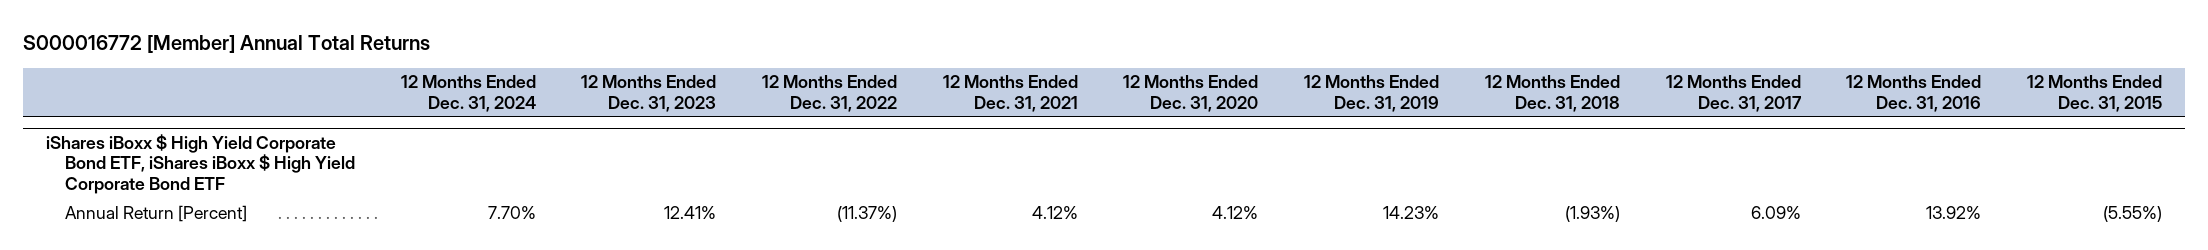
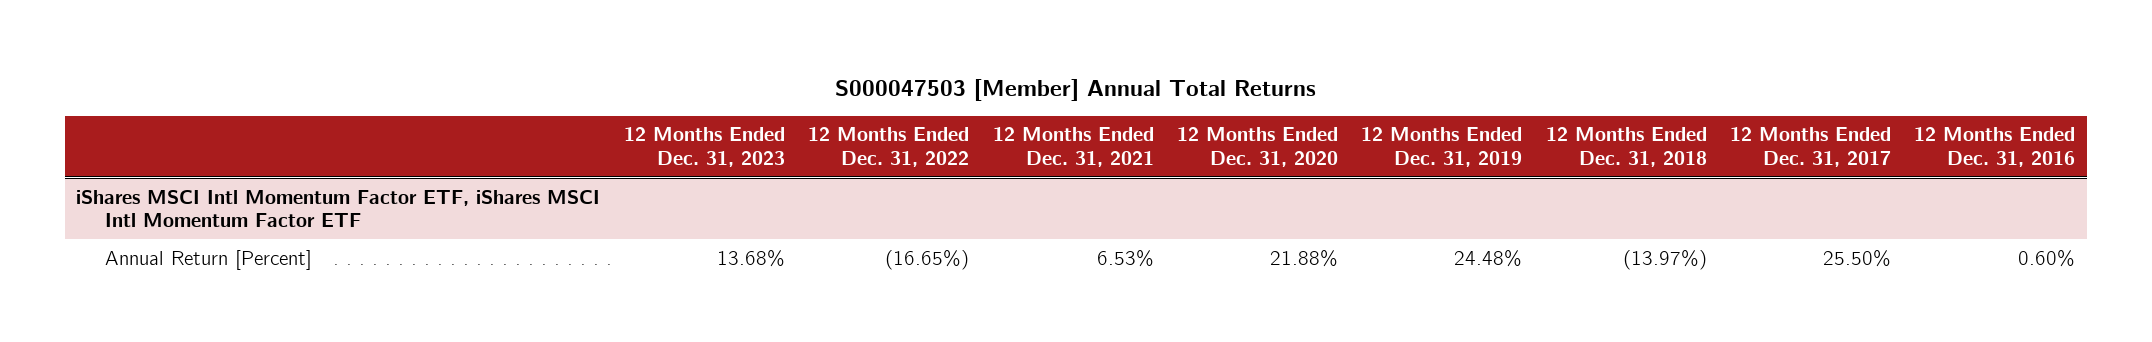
- S000016772 [Member] Annual Total Returns
+ S000047503 [Member] Annual Total Returns
- | 12 Months Ended Dec. 31, 2024 | 12 Months Ended Dec. 31, 2023 | 12 Months Ended Dec. 31, 2022 | 12 Months Ended Dec. 31, 2021 | 12 Months Ended Dec. 31, 2020 | 12 Months Ended Dec. 31, 2019 | 12 Months Ended Dec. 31, 2018 | 12 Months Ended Dec. 31, 2017 | 12 Months Ended Dec. 31, 2016 | 12 Months Ended Dec. 31, 2015
+ | 12 Months Ended Dec. 31, 2023 | 12 Months Ended Dec. 31, 2022 | 12 Months Ended Dec. 31, 2021 | 12 Months Ended Dec. 31, 2020 | 12 Months Ended Dec. 31, 2019 | 12 Months Ended Dec. 31, 2018 | 12 Months Ended Dec. 31, 2017 | 12 Months Ended Dec. 31, 2016
- iShares iBoxx $ High Yield Corporate Bond ETF, iShares iBoxx $ High Yield Corporate Bond ETF
- Annual Return [Percent] | 7.70% | 12.41% | (11.37%) | 4.12% | 4.12% | 14.23% | (1.93%) | 6.09% | 13.92% | (5.55%)
+ iShares MSCI Intl Momentum Factor ETF, iShares MSCI Intl Momentum Factor ETF
+ Annual Return [Percent] | 13.68% | (16.65%) | 6.53% | 21.88% | 24.48% | (13.97%) | 25.50% | 0.60%

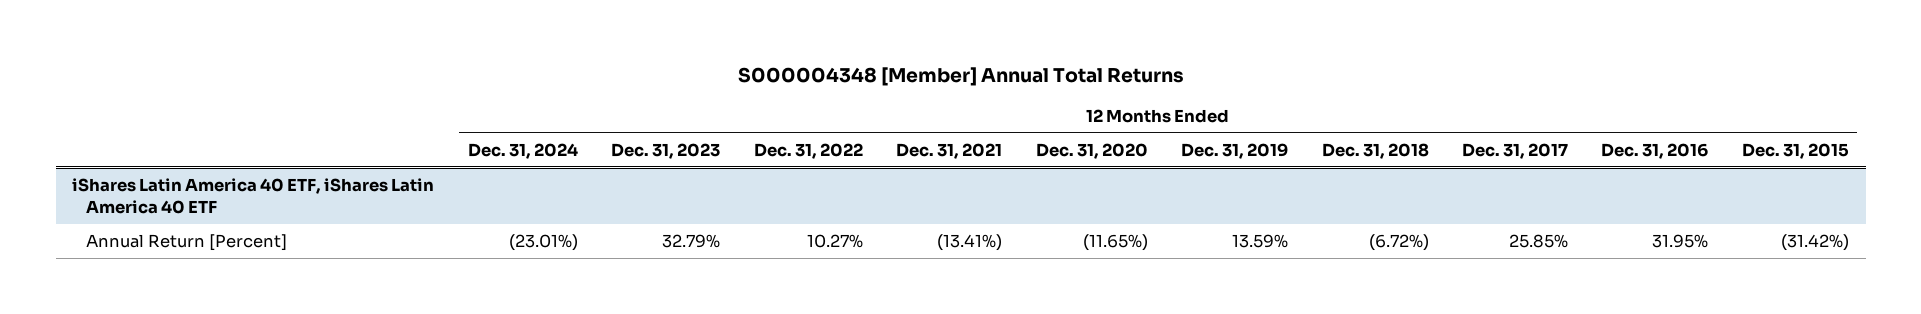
- S000047503 [Member] Annual Total Returns
+ S000004348 [Member] Annual Total Returns
- | 12 Months Ended Dec. 31, 2023 | 12 Months Ended Dec. 31, 2022 | 12 Months Ended Dec. 31, 2021 | 12 Months Ended Dec. 31, 2020 | 12 Months Ended Dec. 31, 2019 | 12 Months Ended Dec. 31, 2018 | 12 Months Ended Dec. 31, 2017 | 12 Months Ended Dec. 31, 2016
+ | 12 Months Ended Dec. 31, 2024 | 12 Months Ended Dec. 31, 2023 | 12 Months Ended Dec. 31, 2022 | 12 Months Ended Dec. 31, 2021 | 12 Months Ended Dec. 31, 2020 | 12 Months Ended Dec. 31, 2019 | 12 Months Ended Dec. 31, 2018 | 12 Months Ended Dec. 31, 2017 | 12 Months Ended Dec. 31, 2016 | 12 Months Ended Dec. 31, 2015
- iShares MSCI Intl Momentum Factor ETF, iShares MSCI Intl Momentum Factor ETF
- Annual Return [Percent] | 13.68% | (16.65%) | 6.53% | 21.88% | 24.48% | (13.97%) | 25.50% | 0.60%
+ iShares Latin America 40 ETF, iShares Latin America 40 ETF
+ Annual Return [Percent] | (23.01%) | 32.79% | 10.27% | (13.41%) | (11.65%) | 13.59% | (6.72%) | 25.85% | 31.95% | (31.42%)

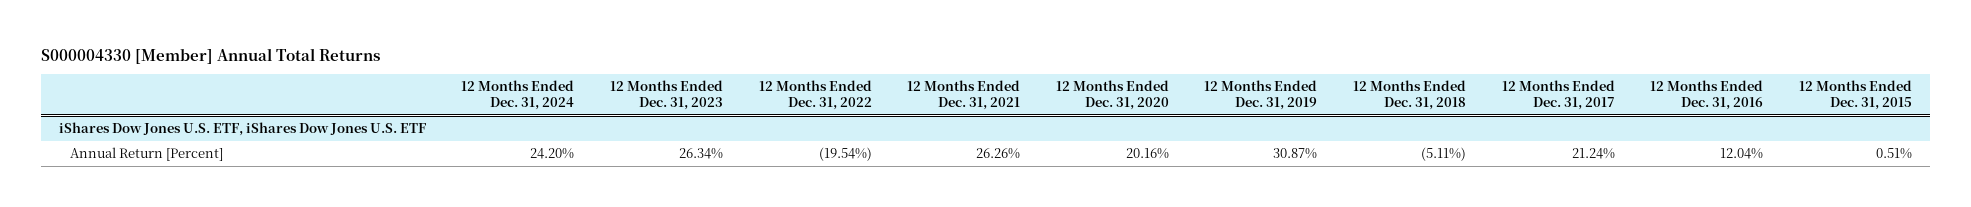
- S000004348 [Member] Annual Total Returns
+ S000004330 [Member] Annual Total Returns
- iShares Latin America 40 ETF, iShares Latin America 40 ETF
- Annual Return [Percent] | (23.01%) | 32.79% | 10.27% | (13.41%) | (11.65%) | 13.59% | (6.72%) | 25.85% | 31.95% | (31.42%)
+ iShares Dow Jones U.S. ETF, iShares Dow Jones U.S. ETF
+ Annual Return [Percent] | 24.20% | 26.34% | (19.54%) | 26.26% | 20.16% | 30.87% | (5.11%) | 21.24% | 12.04% | 0.51%

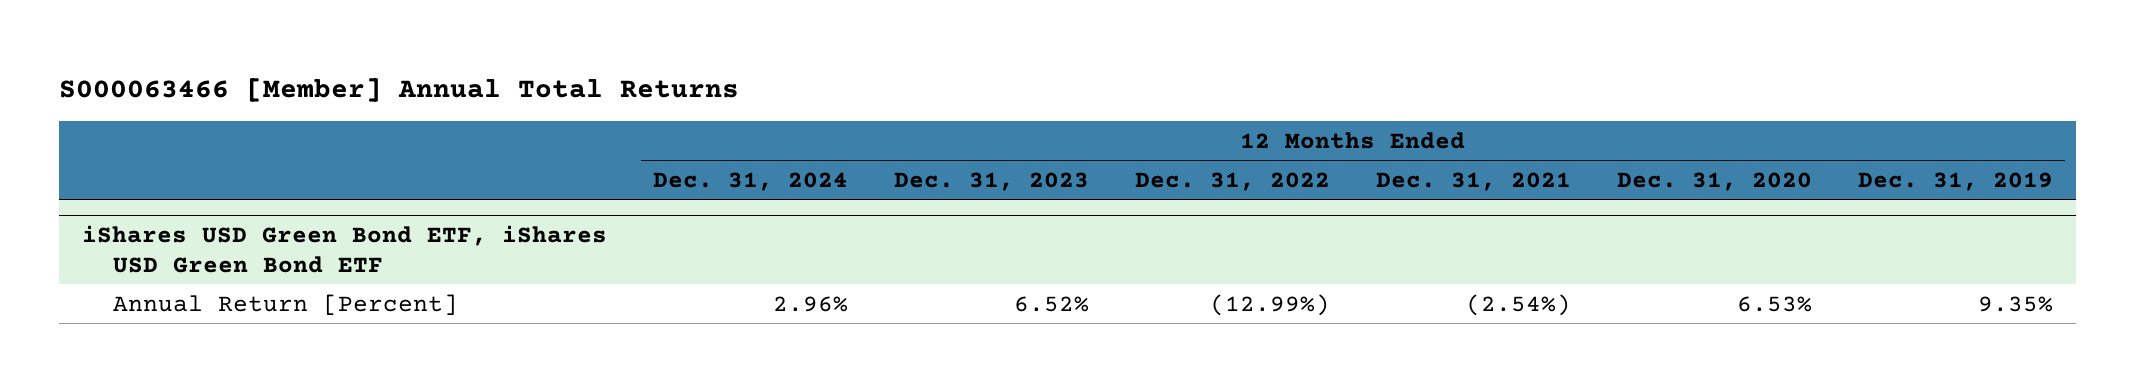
- S000004330 [Member] Annual Total Returns
+ S000063466 [Member] Annual Total Returns
- | 12 Months Ended Dec. 31, 2024 | 12 Months Ended Dec. 31, 2023 | 12 Months Ended Dec. 31, 2022 | 12 Months Ended Dec. 31, 2021 | 12 Months Ended Dec. 31, 2020 | 12 Months Ended Dec. 31, 2019 | 12 Months Ended Dec. 31, 2018 | 12 Months Ended Dec. 31, 2017 | 12 Months Ended Dec. 31, 2016 | 12 Months Ended Dec. 31, 2015
+ | 12 Months Ended Dec. 31, 2024 | 12 Months Ended Dec. 31, 2023 | 12 Months Ended Dec. 31, 2022 | 12 Months Ended Dec. 31, 2021 | 12 Months Ended Dec. 31, 2020 | 12 Months Ended Dec. 31, 2019
- iShares Dow Jones U.S. ETF, iShares Dow Jones U.S. ETF
- Annual Return [Percent] | 24.20% | 26.34% | (19.54%) | 26.26% | 20.16% | 30.87% | (5.11%) | 21.24% | 12.04% | 0.51%
+ iShares USD Green Bond ETF, iShares USD Green Bond ETF
+ Annual Return [Percent] | 2.96% | 6.52% | (12.99%) | (2.54%) | 6.53% | 9.35%

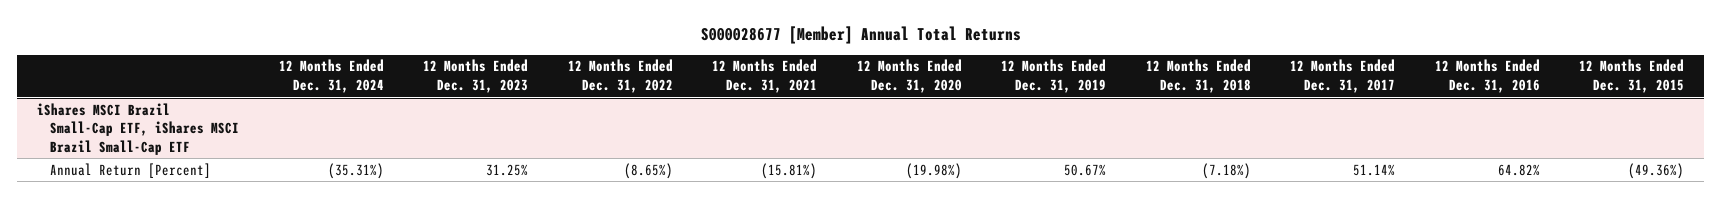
- S000063466 [Member] Annual Total Returns
+ S000028677 [Member] Annual Total Returns
- | 12 Months Ended Dec. 31, 2024 | 12 Months Ended Dec. 31, 2023 | 12 Months Ended Dec. 31, 2022 | 12 Months Ended Dec. 31, 2021 | 12 Months Ended Dec. 31, 2020 | 12 Months Ended Dec. 31, 2019
+ | 12 Months Ended Dec. 31, 2024 | 12 Months Ended Dec. 31, 2023 | 12 Months Ended Dec. 31, 2022 | 12 Months Ended Dec. 31, 2021 | 12 Months Ended Dec. 31, 2020 | 12 Months Ended Dec. 31, 2019 | 12 Months Ended Dec. 31, 2018 | 12 Months Ended Dec. 31, 2017 | 12 Months Ended Dec. 31, 2016 | 12 Months Ended Dec. 31, 2015
- iShares USD Green Bond ETF, iShares USD Green Bond ETF
- Annual Return [Percent] | 2.96% | 6.52% | (12.99%) | (2.54%) | 6.53% | 9.35%
+ iShares MSCI Brazil Small-Cap ETF, iShares MSCI Brazil Small-Cap ETF
+ Annual Return [Percent] | (35.31%) | 31.25% | (8.65%) | (15.81%) | (19.98%) | 50.67% | (7.18%) | 51.14% | 64.82% | (49.36%)

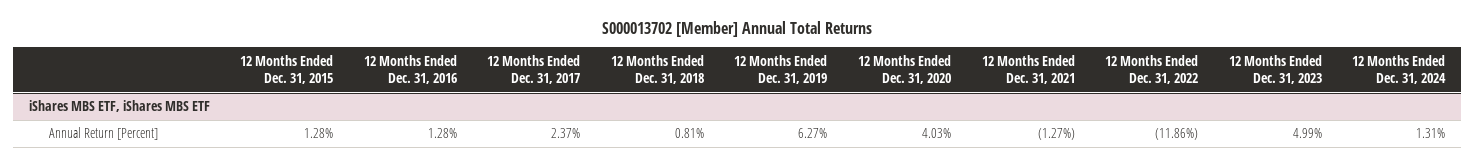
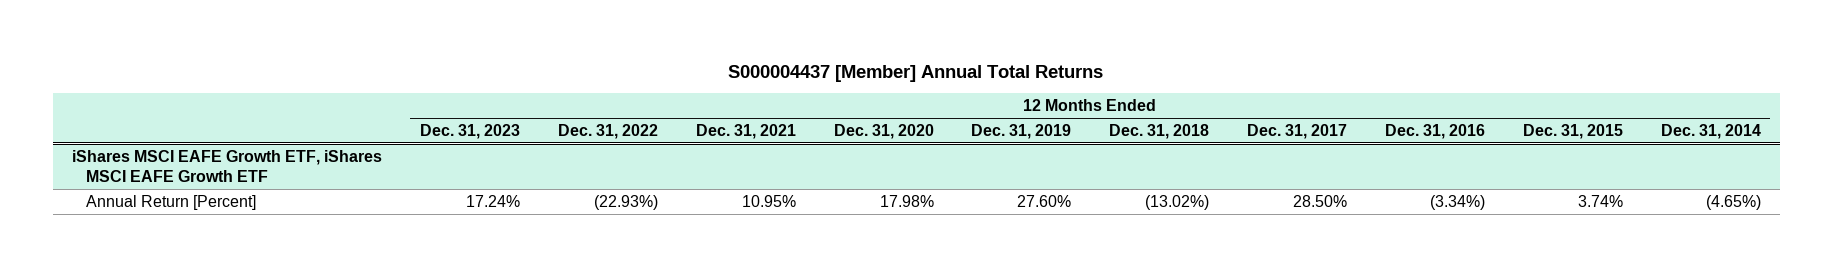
- S000013702 [Member] Annual Total Returns
+ S000004437 [Member] Annual Total Returns
- | 12 Months Ended Dec. 31, 2015 | 12 Months Ended Dec. 31, 2016 | 12 Months Ended Dec. 31, 2017 | 12 Months Ended Dec. 31, 2018 | 12 Months Ended Dec. 31, 2019 | 12 Months Ended Dec. 31, 2020 | 12 Months Ended Dec. 31, 2021 | 12 Months Ended Dec. 31, 2022 | 12 Months Ended Dec. 31, 2023 | 12 Months Ended Dec. 31, 2024
+ | 12 Months Ended Dec. 31, 2023 | 12 Months Ended Dec. 31, 2022 | 12 Months Ended Dec. 31, 2021 | 12 Months Ended Dec. 31, 2020 | 12 Months Ended Dec. 31, 2019 | 12 Months Ended Dec. 31, 2018 | 12 Months Ended Dec. 31, 2017 | 12 Months Ended Dec. 31, 2016 | 12 Months Ended Dec. 31, 2015 | 12 Months Ended Dec. 31, 2014
- iShares MBS ETF, iShares MBS ETF
- Annual Return [Percent] | 1.28% | 1.28% | 2.37% | 0.81% | 6.27% | 4.03% | (1.27%) | (11.86%) | 4.99% | 1.31%
+ iShares MSCI EAFE Growth ETF, iShares MSCI EAFE Growth ETF
+ Annual Return [Percent] | 17.24% | (22.93%) | 10.95% | 17.98% | 27.60% | (13.02%) | 28.50% | (3.34%) | 3.74% | (4.65%)

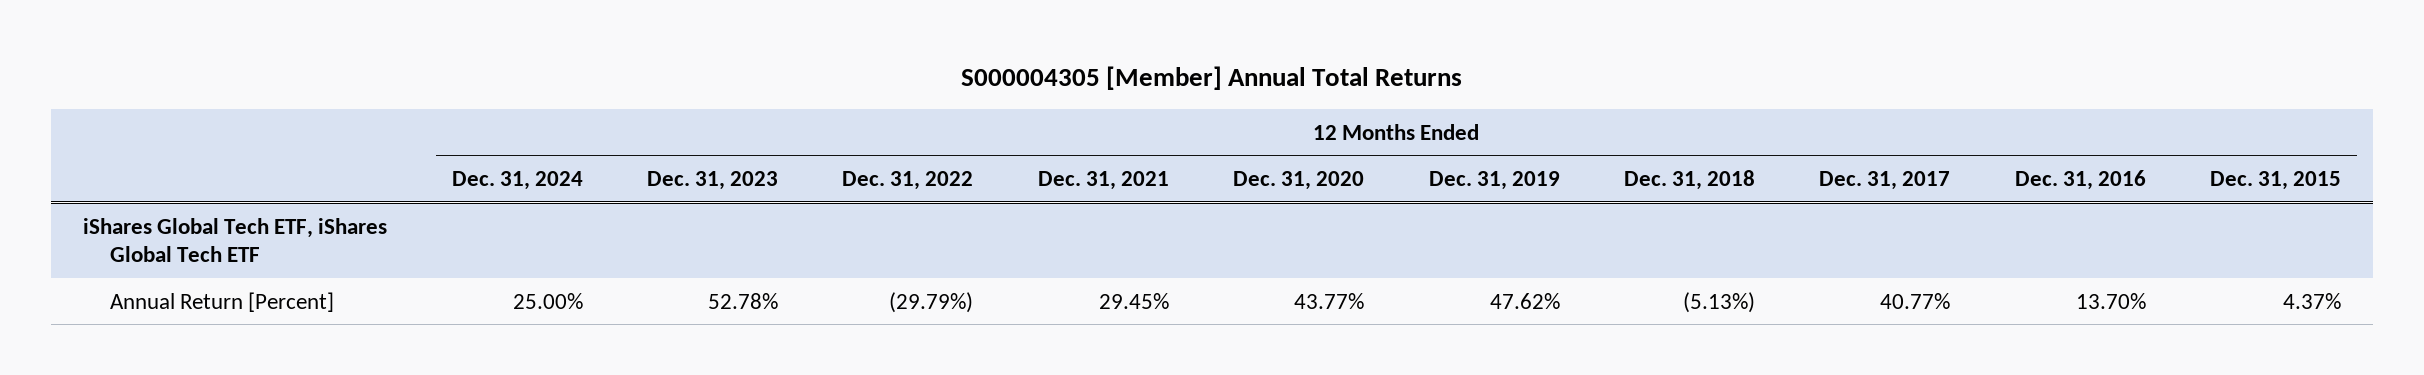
- S000004437 [Member] Annual Total Returns
+ S000004305 [Member] Annual Total Returns
- | 12 Months Ended Dec. 31, 2023 | 12 Months Ended Dec. 31, 2022 | 12 Months Ended Dec. 31, 2021 | 12 Months Ended Dec. 31, 2020 | 12 Months Ended Dec. 31, 2019 | 12 Months Ended Dec. 31, 2018 | 12 Months Ended Dec. 31, 2017 | 12 Months Ended Dec. 31, 2016 | 12 Months Ended Dec. 31, 2015 | 12 Months Ended Dec. 31, 2014
+ | 12 Months Ended Dec. 31, 2024 | 12 Months Ended Dec. 31, 2023 | 12 Months Ended Dec. 31, 2022 | 12 Months Ended Dec. 31, 2021 | 12 Months Ended Dec. 31, 2020 | 12 Months Ended Dec. 31, 2019 | 12 Months Ended Dec. 31, 2018 | 12 Months Ended Dec. 31, 2017 | 12 Months Ended Dec. 31, 2016 | 12 Months Ended Dec. 31, 2015
- iShares MSCI EAFE Growth ETF, iShares MSCI EAFE Growth ETF
- Annual Return [Percent] | 17.24% | (22.93%) | 10.95% | 17.98% | 27.60% | (13.02%) | 28.50% | (3.34%) | 3.74% | (4.65%)
+ iShares Global Tech ETF, iShares Global Tech ETF
+ Annual Return [Percent] | 25.00% | 52.78% | (29.79%) | 29.45% | 43.77% | 47.62% | (5.13%) | 40.77% | 13.70% | 4.37%

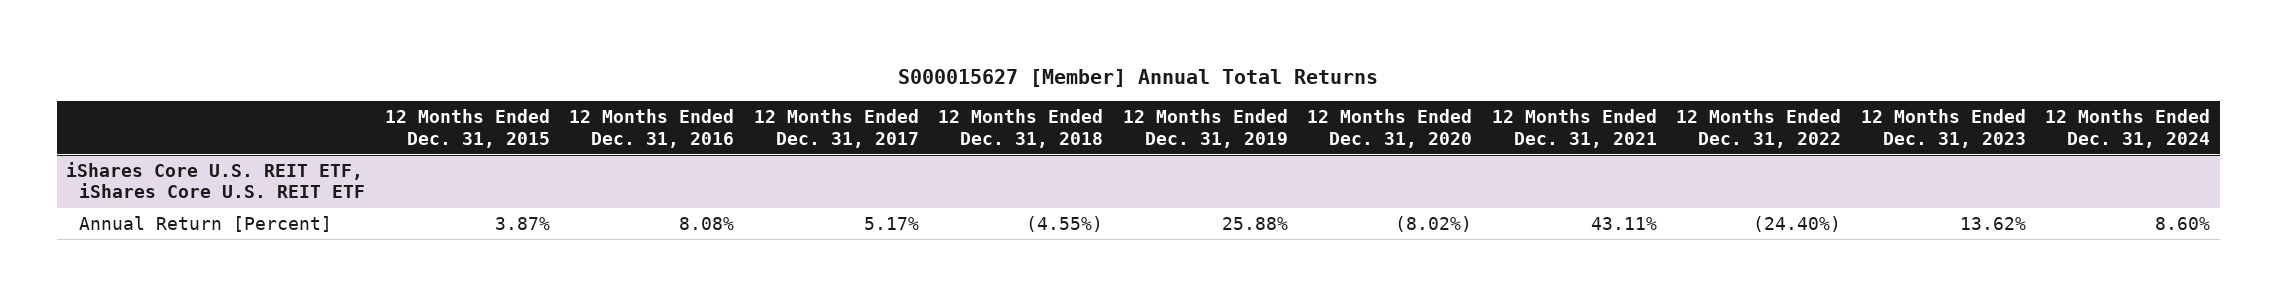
- S000004305 [Member] Annual Total Returns
+ S000015627 [Member] Annual Total Returns
- | 12 Months Ended Dec. 31, 2024 | 12 Months Ended Dec. 31, 2023 | 12 Months Ended Dec. 31, 2022 | 12 Months Ended Dec. 31, 2021 | 12 Months Ended Dec. 31, 2020 | 12 Months Ended Dec. 31, 2019 | 12 Months Ended Dec. 31, 2018 | 12 Months Ended Dec. 31, 2017 | 12 Months Ended Dec. 31, 2016 | 12 Months Ended Dec. 31, 2015
+ | 12 Months Ended Dec. 31, 2015 | 12 Months Ended Dec. 31, 2016 | 12 Months Ended Dec. 31, 2017 | 12 Months Ended Dec. 31, 2018 | 12 Months Ended Dec. 31, 2019 | 12 Months Ended Dec. 31, 2020 | 12 Months Ended Dec. 31, 2021 | 12 Months Ended Dec. 31, 2022 | 12 Months Ended Dec. 31, 2023 | 12 Months Ended Dec. 31, 2024
- iShares Global Tech ETF, iShares Global Tech ETF
- Annual Return [Percent] | 25.00% | 52.78% | (29.79%) | 29.45% | 43.77% | 47.62% | (5.13%) | 40.77% | 13.70% | 4.37%
+ iShares Core U.S. REIT ETF, iShares Core U.S. REIT ETF
+ Annual Return [Percent] | 3.87% | 8.08% | 5.17% | (4.55%) | 25.88% | (8.02%) | 43.11% | (24.40%) | 13.62% | 8.60%

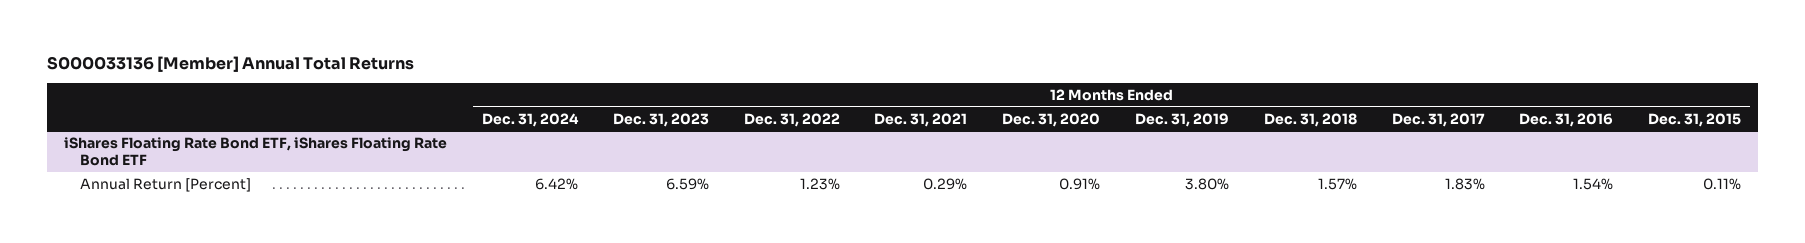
- S000015627 [Member] Annual Total Returns
+ S000033136 [Member] Annual Total Returns
- | 12 Months Ended Dec. 31, 2015 | 12 Months Ended Dec. 31, 2016 | 12 Months Ended Dec. 31, 2017 | 12 Months Ended Dec. 31, 2018 | 12 Months Ended Dec. 31, 2019 | 12 Months Ended Dec. 31, 2020 | 12 Months Ended Dec. 31, 2021 | 12 Months Ended Dec. 31, 2022 | 12 Months Ended Dec. 31, 2023 | 12 Months Ended Dec. 31, 2024
+ | 12 Months Ended Dec. 31, 2024 | 12 Months Ended Dec. 31, 2023 | 12 Months Ended Dec. 31, 2022 | 12 Months Ended Dec. 31, 2021 | 12 Months Ended Dec. 31, 2020 | 12 Months Ended Dec. 31, 2019 | 12 Months Ended Dec. 31, 2018 | 12 Months Ended Dec. 31, 2017 | 12 Months Ended Dec. 31, 2016 | 12 Months Ended Dec. 31, 2015
- iShares Core U.S. REIT ETF, iShares Core U.S. REIT ETF
- Annual Return [Percent] | 3.87% | 8.08% | 5.17% | (4.55%) | 25.88% | (8.02%) | 43.11% | (24.40%) | 13.62% | 8.60%
+ iShares Floating Rate Bond ETF, iShares Floating Rate Bond ETF
+ Annual Return [Percent] | 6.42% | 6.59% | 1.23% | 0.29% | 0.91% | 3.80% | 1.57% | 1.83% | 1.54% | 0.11%

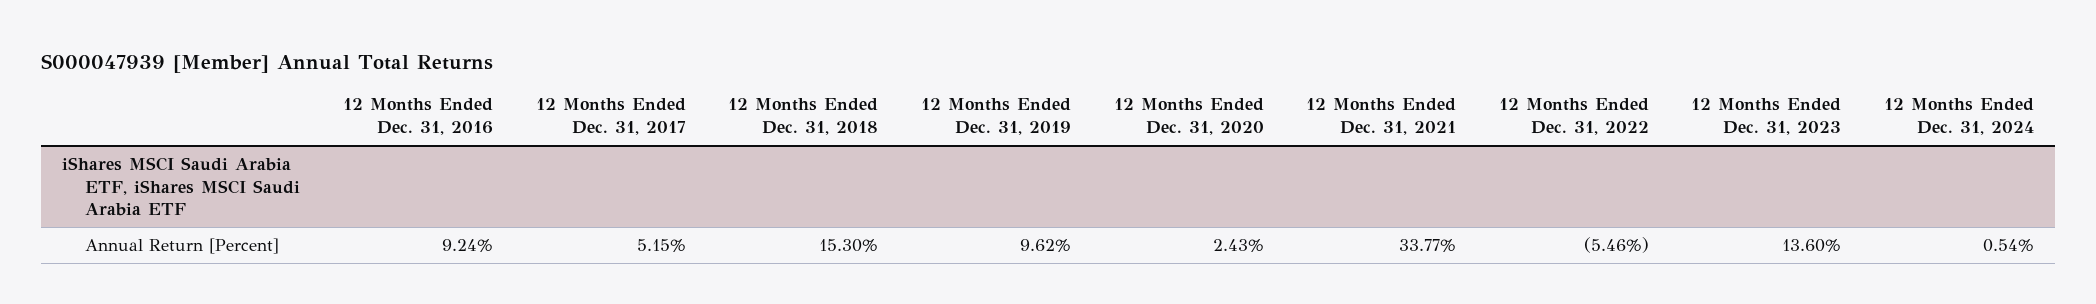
- S000033136 [Member] Annual Total Returns
+ S000047939 [Member] Annual Total Returns
- | 12 Months Ended Dec. 31, 2024 | 12 Months Ended Dec. 31, 2023 | 12 Months Ended Dec. 31, 2022 | 12 Months Ended Dec. 31, 2021 | 12 Months Ended Dec. 31, 2020 | 12 Months Ended Dec. 31, 2019 | 12 Months Ended Dec. 31, 2018 | 12 Months Ended Dec. 31, 2017 | 12 Months Ended Dec. 31, 2016 | 12 Months Ended Dec. 31, 2015
+ | 12 Months Ended Dec. 31, 2016 | 12 Months Ended Dec. 31, 2017 | 12 Months Ended Dec. 31, 2018 | 12 Months Ended Dec. 31, 2019 | 12 Months Ended Dec. 31, 2020 | 12 Months Ended Dec. 31, 2021 | 12 Months Ended Dec. 31, 2022 | 12 Months Ended Dec. 31, 2023 | 12 Months Ended Dec. 31, 2024
- iShares Floating Rate Bond ETF, iShares Floating Rate Bond ETF
- Annual Return [Percent] | 6.42% | 6.59% | 1.23% | 0.29% | 0.91% | 3.80% | 1.57% | 1.83% | 1.54% | 0.11%
+ iShares MSCI Saudi Arabia ETF, iShares MSCI Saudi Arabia ETF
+ Annual Return [Percent] | 9.24% | 5.15% | 15.30% | 9.62% | 2.43% | 33.77% | (5.46%) | 13.60% | 0.54%

